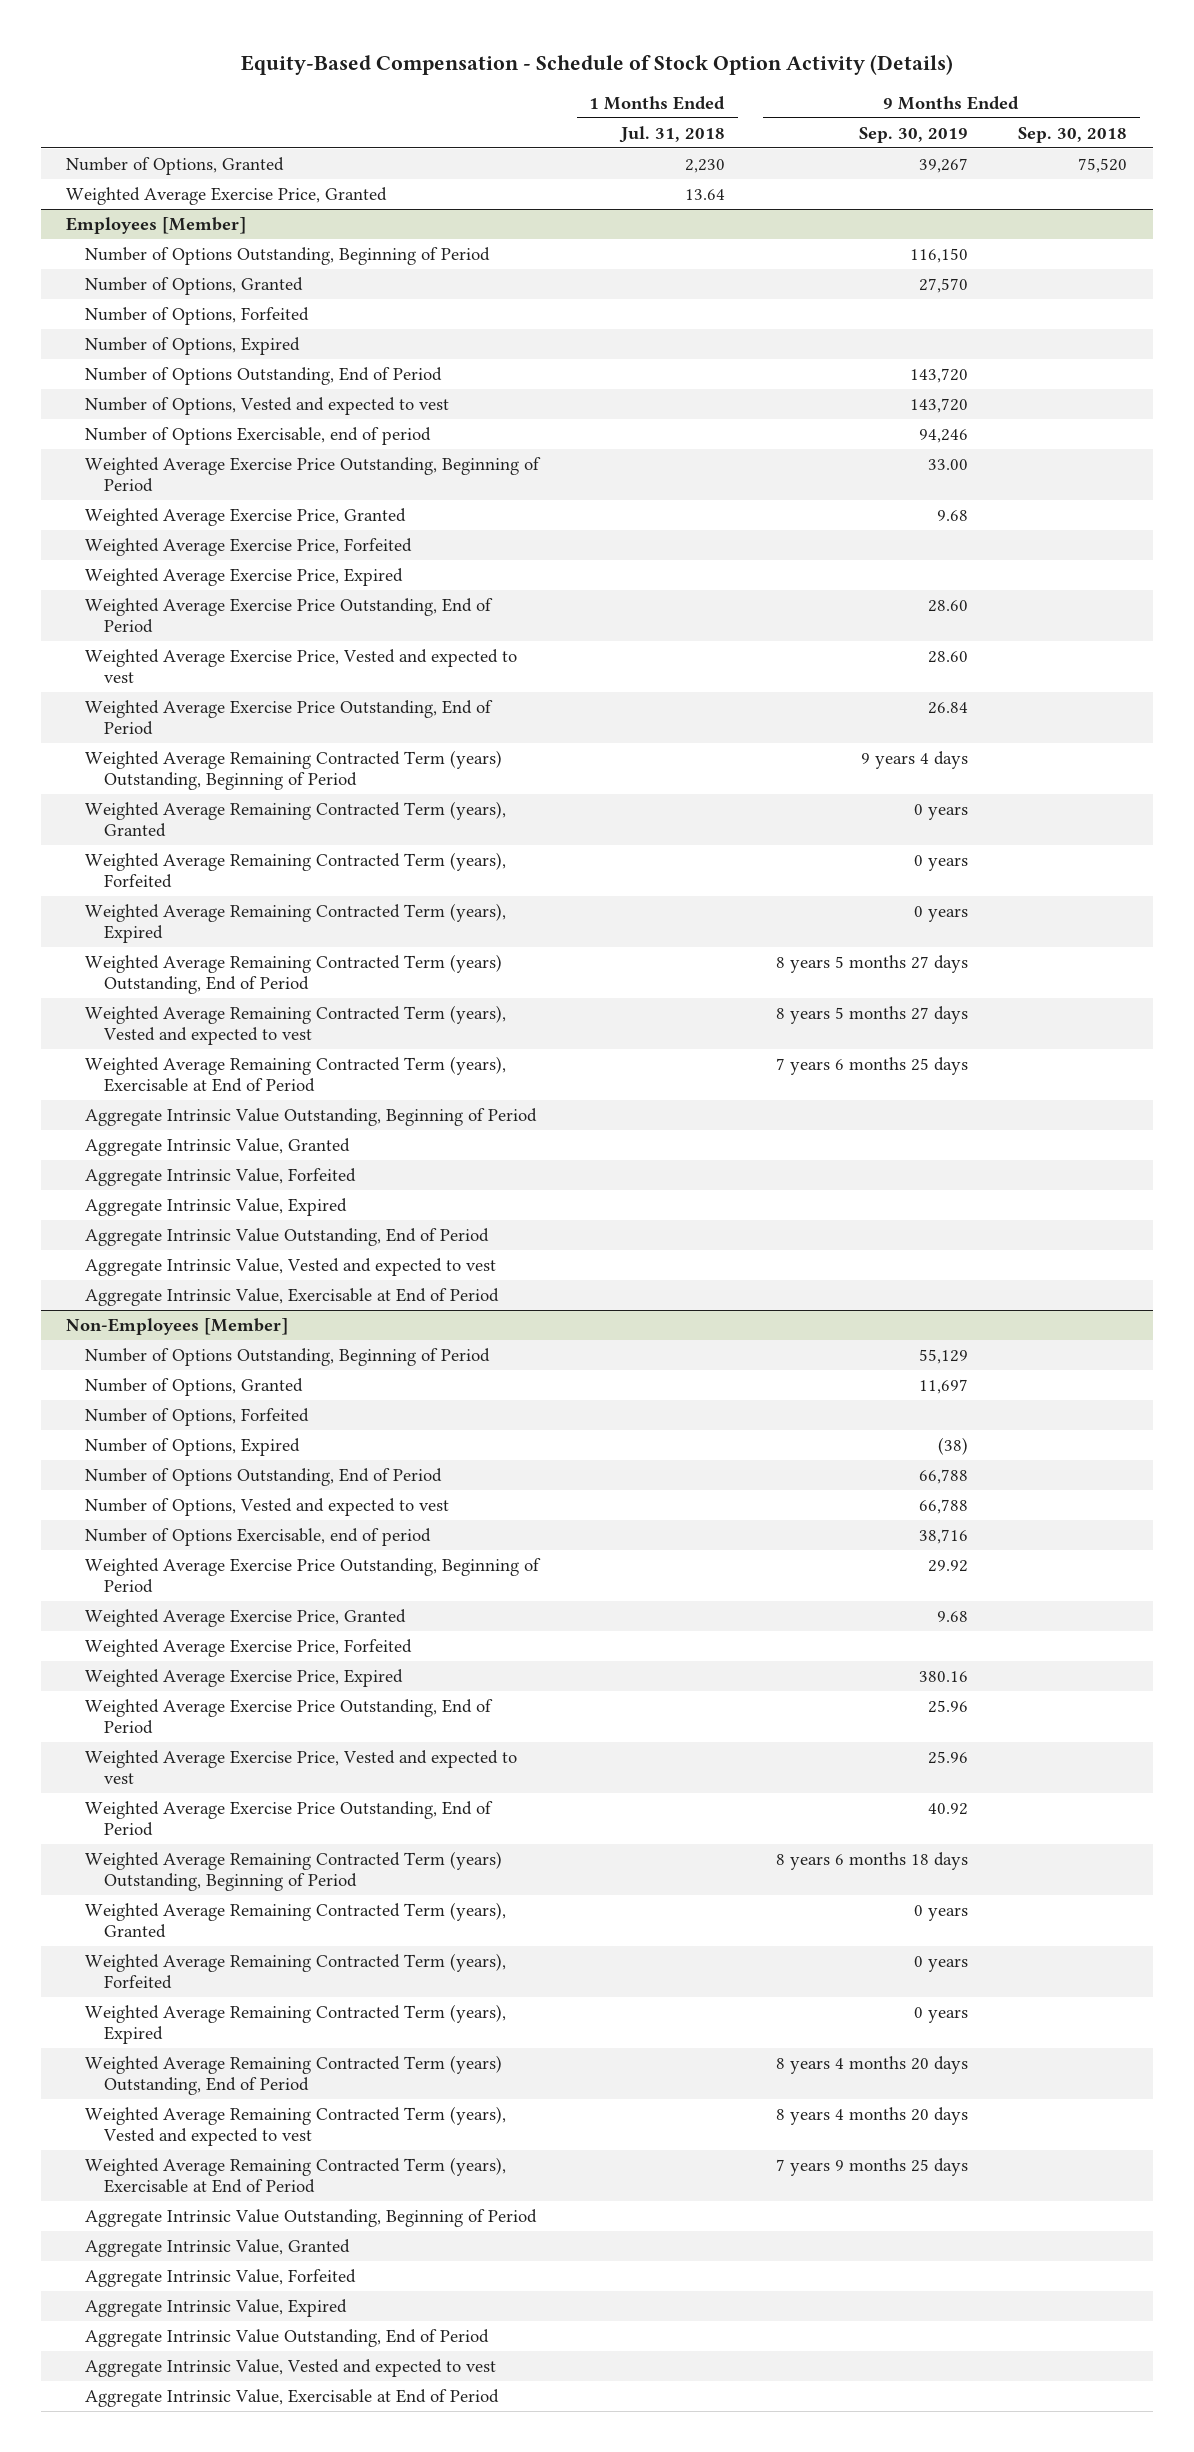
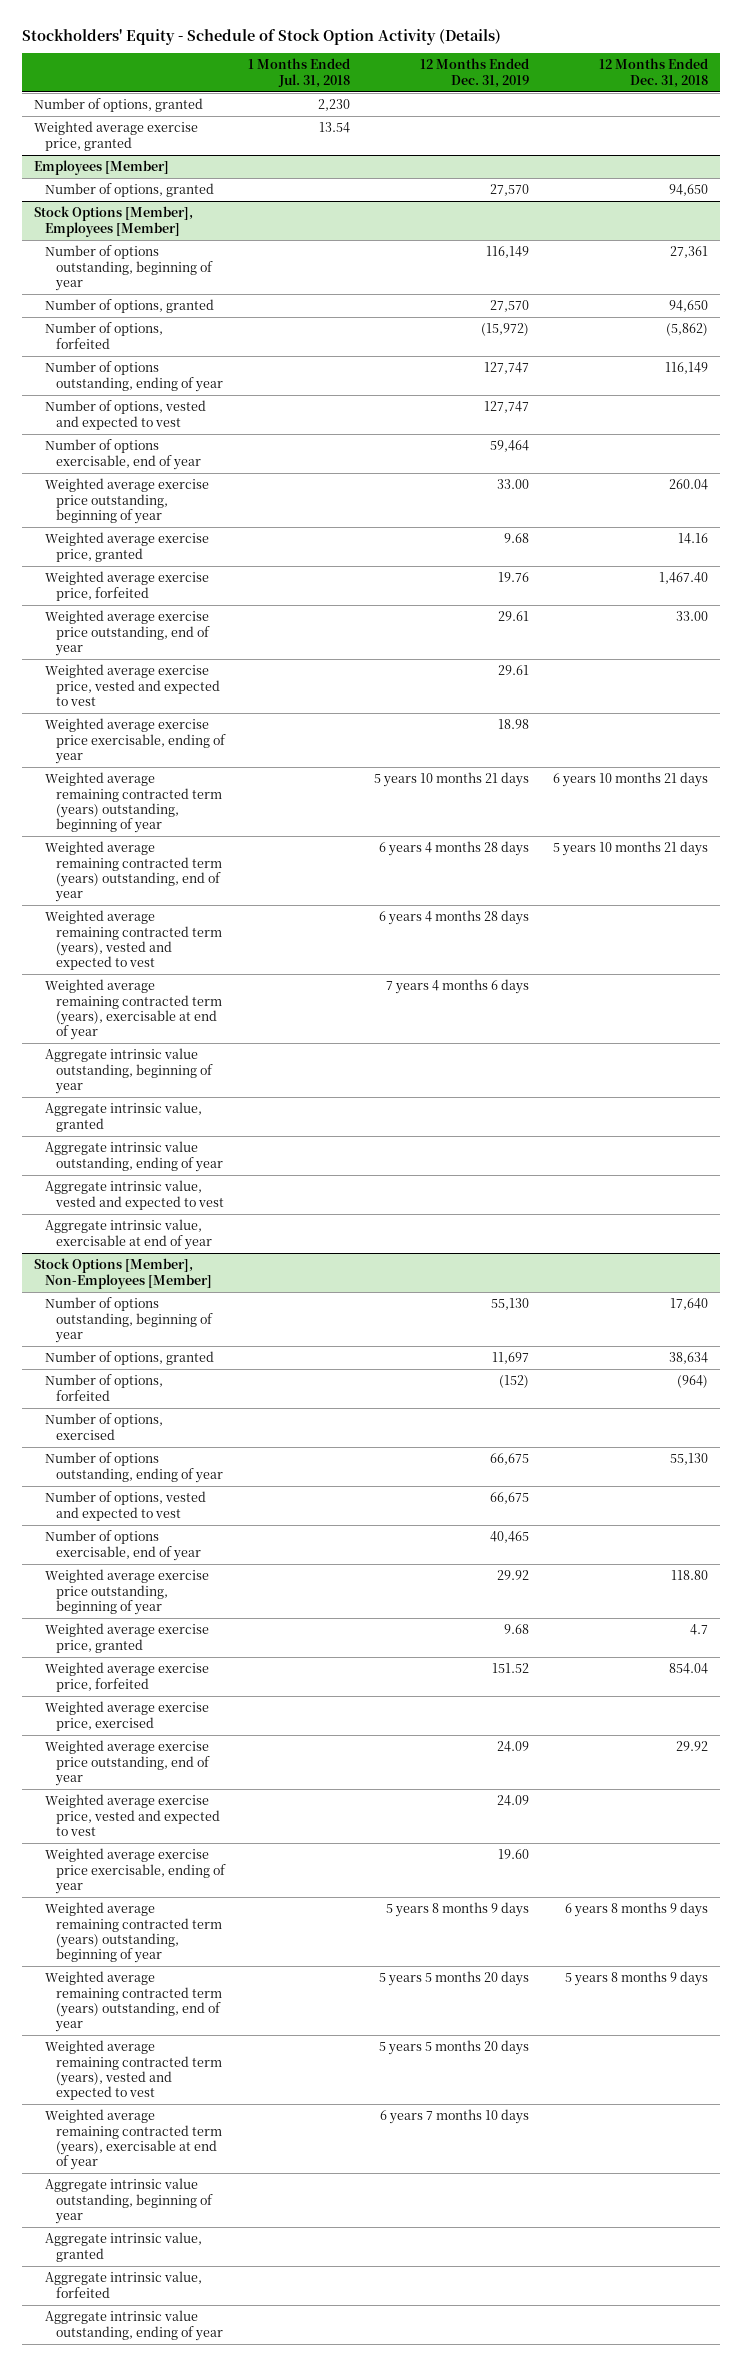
- Equity-Based Compensation - Schedule of Stock Option Activity (Details)
+ Stockholders' Equity - Schedule of Stock Option Activity (Details)
- | 1 Months Ended Jul. 31, 2018 | 9 Months Ended Sep. 30, 2019 | 9 Months Ended Sep. 30, 2018
+ | 1 Months Ended Jul. 31, 2018 | 12 Months Ended Dec. 31, 2019 | 12 Months Ended Dec. 31, 2018
- Number of Options, Granted | 2,230 | 39,267 | 75,520
- Weighted Average Exercise Price, Granted | 13.64 | |
+ Number of options, granted | 2,230 | |
+ Weighted average exercise price, granted | 13.54 | |
@ Employees [Member]
- Number of Options Outstanding, Beginning of Period | | 116,150 |
- Number of Options, Granted | | 27,570 |
- Number of Options, Forfeited
- Number of Options, Expired
- Number of Options Outstanding, End of Period | | 143,720 |
- Number of Options, Vested and expected to vest | | 143,720 |
- Number of Options Exercisable, end of period | | 94,246 |
- Weighted Average Exercise Price Outstanding, Beginning of Period | | 33.00 |
- Weighted Average Exercise Price, Granted | | 9.68 |
- Weighted Average Exercise Price, Forfeited
- Weighted Average Exercise Price, Expired
- Weighted Average Exercise Price Outstanding, End of Period | | 28.60 |
- Weighted Average Exercise Price, Vested and expected to vest | | 28.60 |
- Weighted Average Exercise Price Outstanding, End of Period | | 26.84 |
- Weighted Average Remaining Contracted Term (years) Outstanding, Beginning of Period | | 9 years 4 days |
- Weighted Average Remaining Contracted Term (years), Granted | | 0 years |
- Weighted Average Remaining Contracted Term (years), Forfeited | | 0 years |
- Weighted Average Remaining Contracted Term (years), Expired | | 0 years |
- Weighted Average Remaining Contracted Term (years) Outstanding, End of Period | | 8 years 5 months 27 days |
- Weighted Average Remaining Contracted Term (years), Vested and expected to vest | | 8 years 5 months 27 days |
- Weighted Average Remaining Contracted Term (years), Exercisable at End of Period | | 7 years 6 months 25 days |
- Aggregate Intrinsic Value Outstanding, Beginning of Period
- Aggregate Intrinsic Value, Granted
- Aggregate Intrinsic Value, Forfeited
- Aggregate Intrinsic Value, Expired
- Aggregate Intrinsic Value Outstanding, End of Period
- Aggregate Intrinsic Value, Vested and expected to vest
- Aggregate Intrinsic Value, Exercisable at End of Period
- Non-Employees [Member]
- Number of Options Outstanding, Beginning of Period | | 55,129 |
- Number of Options, Granted | | 11,697 |
- Number of Options, Forfeited
- Number of Options, Expired | | (38) |
- Number of Options Outstanding, End of Period | | 66,788 |
- Number of Options, Vested and expected to vest | | 66,788 |
- Number of Options Exercisable, end of period | | 38,716 |
- Weighted Average Exercise Price Outstanding, Beginning of Period | | 29.92 |
- Weighted Average Exercise Price, Granted | | 9.68 |
- Weighted Average Exercise Price, Forfeited
- Weighted Average Exercise Price, Expired | | 380.16 |
- Weighted Average Exercise Price Outstanding, End of Period | | 25.96 |
- Weighted Average Exercise Price, Vested and expected to vest | | 25.96 |
- Weighted Average Exercise Price Outstanding, End of Period | | 40.92 |
- Weighted Average Remaining Contracted Term (years) Outstanding, Beginning of Period | | 8 years 6 months 18 days |
- Weighted Average Remaining Contracted Term (years), Granted | | 0 years |
- Weighted Average Remaining Contracted Term (years), Forfeited | | 0 years |
- Weighted Average Remaining Contracted Term (years), Expired | | 0 years |
- Weighted Average Remaining Contracted Term (years) Outstanding, End of Period | | 8 years 4 months 20 days |
- Weighted Average Remaining Contracted Term (years), Vested and expected to vest | | 8 years 4 months 20 days |
- Weighted Average Remaining Contracted Term (years), Exercisable at End of Period | | 7 years 9 months 25 days |
- Aggregate Intrinsic Value Outstanding, Beginning of Period
- Aggregate Intrinsic Value, Granted
- Aggregate Intrinsic Value, Forfeited
- Aggregate Intrinsic Value, Expired
- Aggregate Intrinsic Value Outstanding, End of Period
- Aggregate Intrinsic Value, Vested and expected to vest
- Aggregate Intrinsic Value, Exercisable at End of Period
@ Employees [Member]
+ Number of options, granted | | 27,570 | 94,650
+ Stock Options [Member], Employees [Member]
+ Number of options outstanding, beginning of year | | 116,149 | 27,361
+ Number of options, granted | | 27,570 | 94,650
+ Number of options, forfeited | | (15,972) | (5,862)
+ Number of options outstanding, ending of year | | 127,747 | 116,149
+ Number of options, vested and expected to vest | | 127,747 |
+ Number of options exercisable, end of year | | 59,464 |
+ Weighted average exercise price outstanding, beginning of year | | 33.00 | 260.04
+ Weighted average exercise price, granted | | 9.68 | 14.16
+ Weighted average exercise price, forfeited | | 19.76 | 1,467.40
+ Weighted average exercise price outstanding, end of year | | 29.61 | 33.00
+ Weighted average exercise price, vested and expected to vest | | 29.61 |
+ Weighted average exercise price exercisable, ending of year | | 18.98 |
+ Weighted average remaining contracted term (years) outstanding, beginning of year | | 5 years 10 months 21 days | 6 years 10 months 21 days
+ Weighted average remaining contracted term (years) outstanding, end of year | | 6 years 4 months 28 days | 5 years 10 months 21 days
+ Weighted average remaining contracted term (years), vested and expected to vest | | 6 years 4 months 28 days |
+ Weighted average remaining contracted term (years), exercisable at end of year | | 7 years 4 months 6 days |
+ Aggregate intrinsic value outstanding, beginning of year
+ Aggregate intrinsic value, granted
+ Aggregate intrinsic value outstanding, ending of year
+ Aggregate intrinsic value, vested and expected to vest
+ Aggregate intrinsic value, exercisable at end of year
+ Stock Options [Member], Non-Employees [Member]
+ Number of options outstanding, beginning of year | | 55,130 | 17,640
+ Number of options, granted | | 11,697 | 38,634
+ Number of options, forfeited | | (152) | (964)
+ Number of options, exercised
+ Number of options outstanding, ending of year | | 66,675 | 55,130
+ Number of options, vested and expected to vest | | 66,675 |
+ Number of options exercisable, end of year | | 40,465 |
+ Weighted average exercise price outstanding, beginning of year | | 29.92 | 118.80
+ Weighted average exercise price, granted | | 9.68 | 4.7
+ Weighted average exercise price, forfeited | | 151.52 | 854.04
+ Weighted average exercise price, exercised
+ Weighted average exercise price outstanding, end of year | | 24.09 | 29.92
+ Weighted average exercise price, vested and expected to vest | | 24.09 |
+ Weighted average exercise price exercisable, ending of year | | 19.60 |
+ Weighted average remaining contracted term (years) outstanding, beginning of year | | 5 years 8 months 9 days | 6 years 8 months 9 days
+ Weighted average remaining contracted term (years) outstanding, end of year | | 5 years 5 months 20 days | 5 years 8 months 9 days
+ Weighted average remaining contracted term (years), vested and expected to vest | | 5 years 5 months 20 days |
+ Weighted average remaining contracted term (years), exercisable at end of year | | 6 years 7 months 10 days |
+ Aggregate intrinsic value outstanding, beginning of year
+ Aggregate intrinsic value, granted
+ Aggregate intrinsic value, forfeited
+ Aggregate intrinsic value outstanding, ending of year

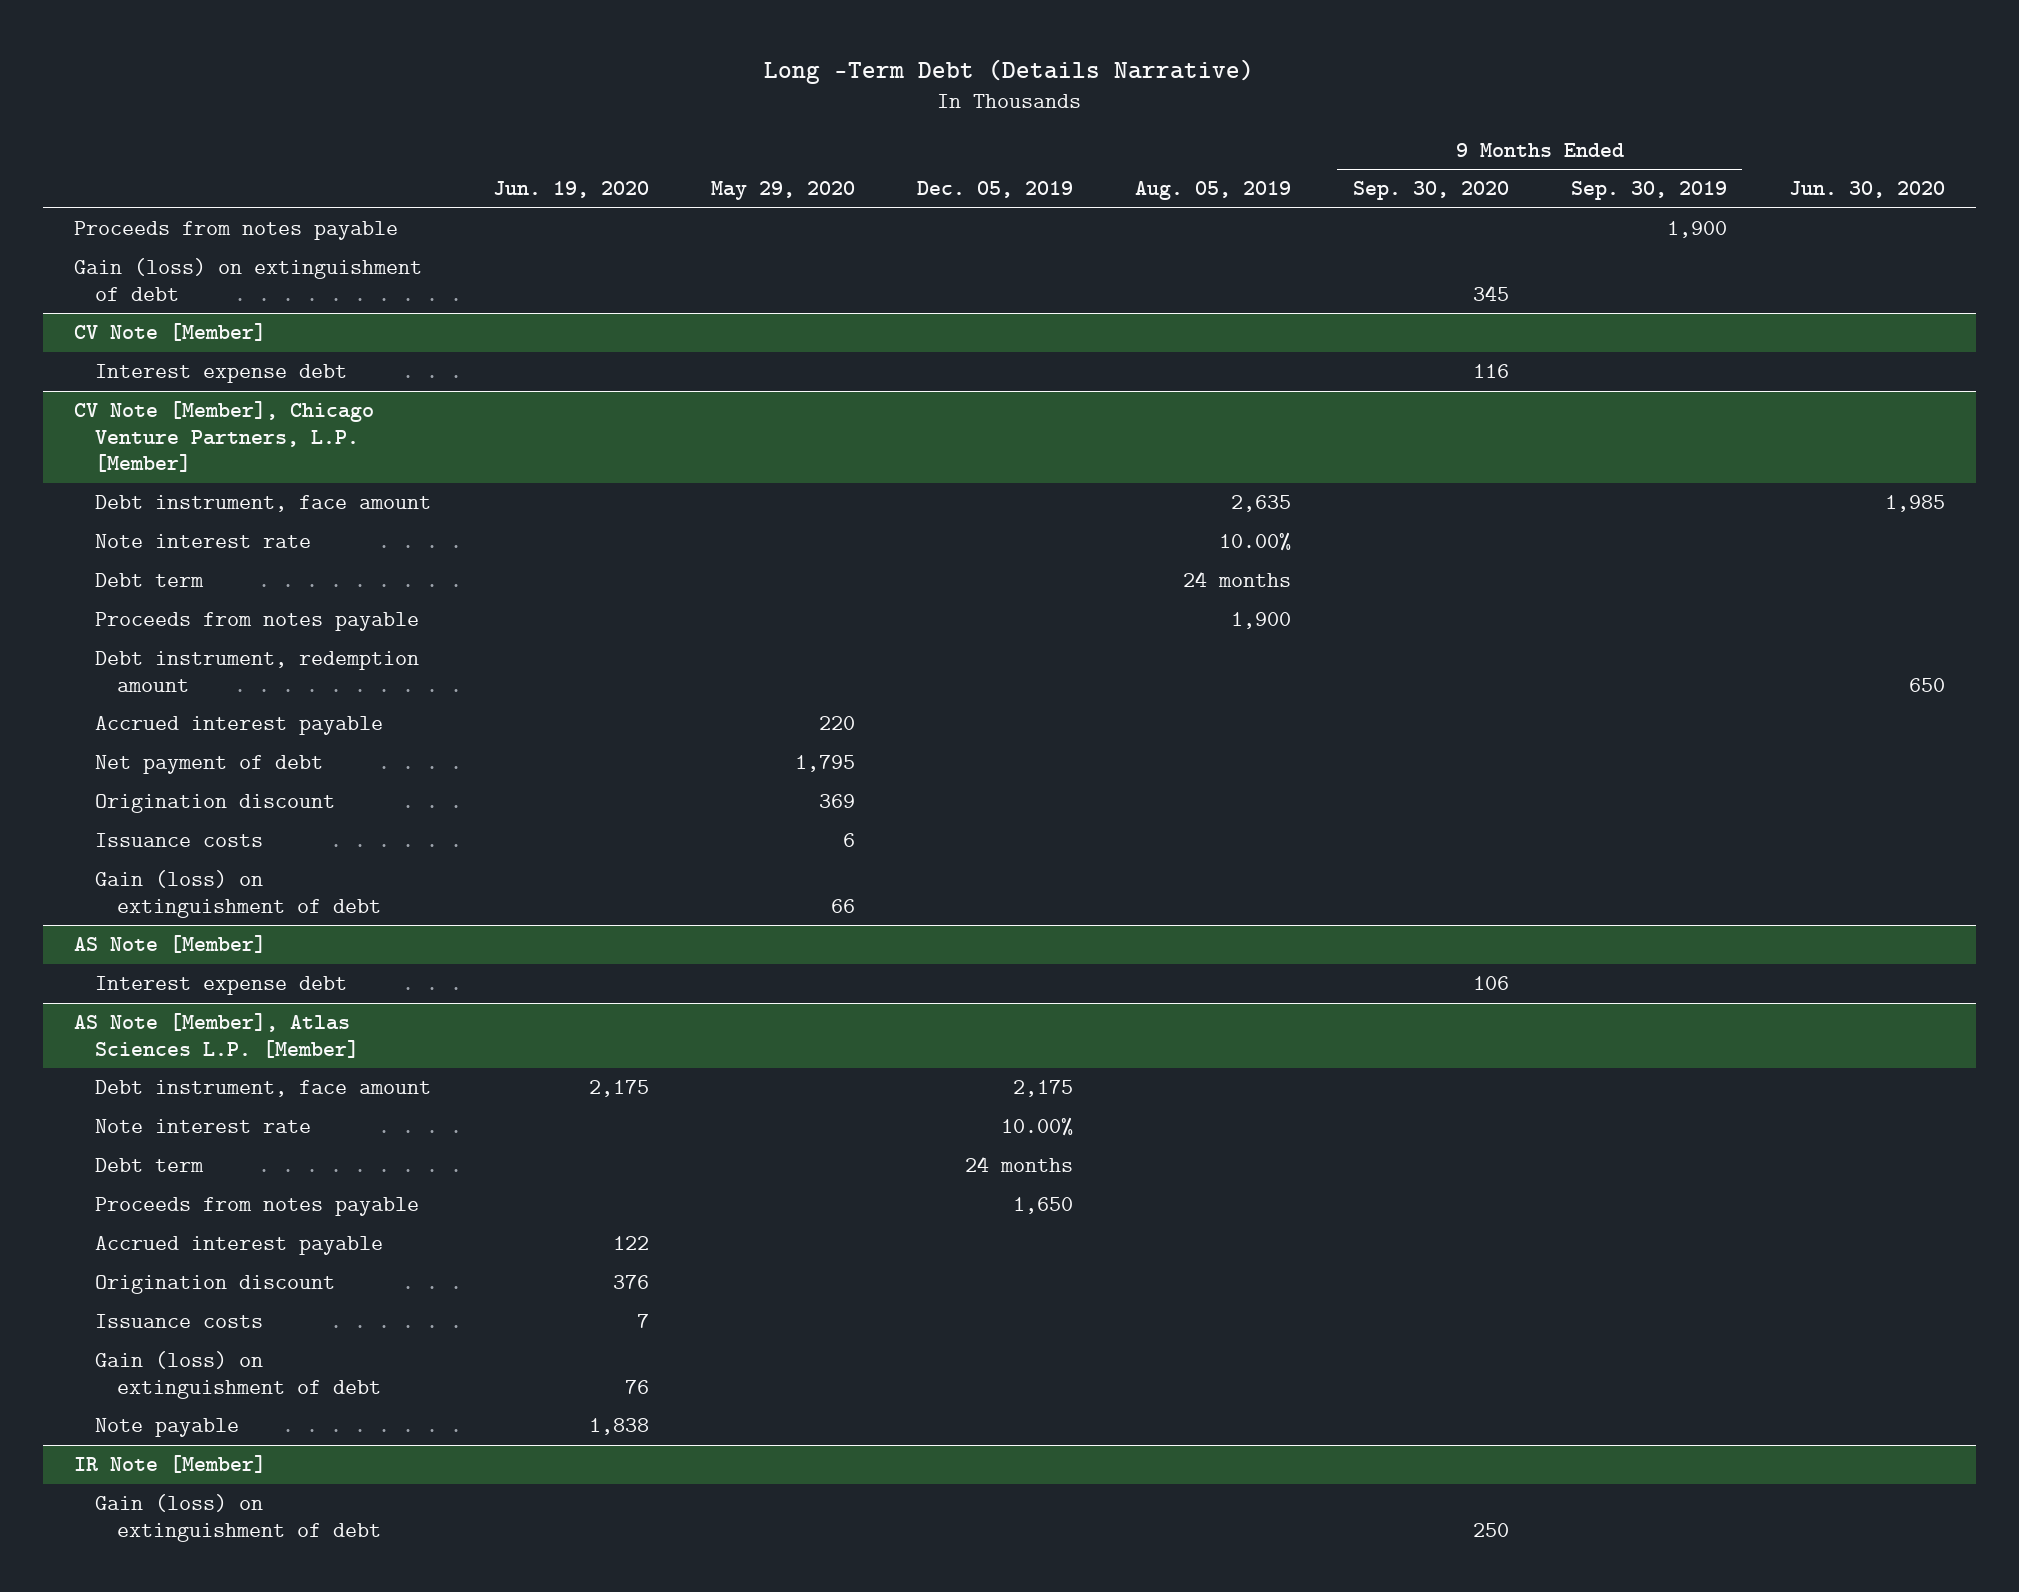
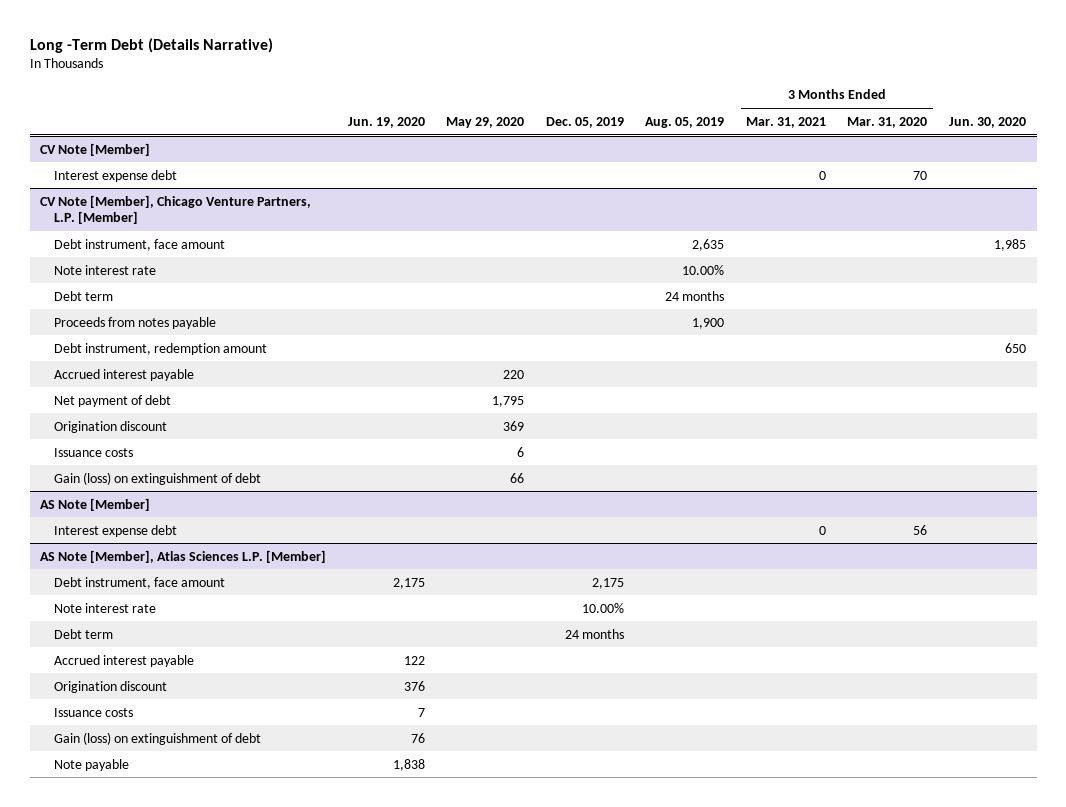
- | Jun. 19, 2020 | May 29, 2020 | Dec. 05, 2019 | Aug. 05, 2019 | 9 Months Ended Sep. 30, 2020 | 9 Months Ended Sep. 30, 2019 | Jun. 30, 2020
+ | Jun. 19, 2020 | May 29, 2020 | Dec. 05, 2019 | Aug. 05, 2019 | 3 Months Ended Mar. 31, 2021 | 3 Months Ended Mar. 31, 2020 | Jun. 30, 2020
- Proceeds from notes payable | | | | | | 1,900 |
- Gain (loss) on extinguishment of debt | | | | | 345 | |
@ AS Note [Member], Atlas Sciences L.P. [Member]
- Proceeds from notes payable | | | 1,650 | | | |
- IR Note [Member]
- Gain (loss) on extinguishment of debt | | | | | 250 | |

